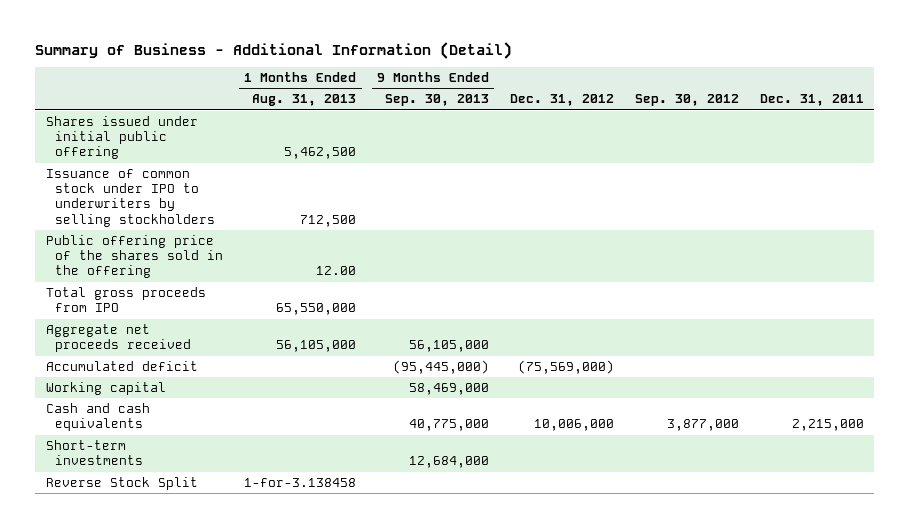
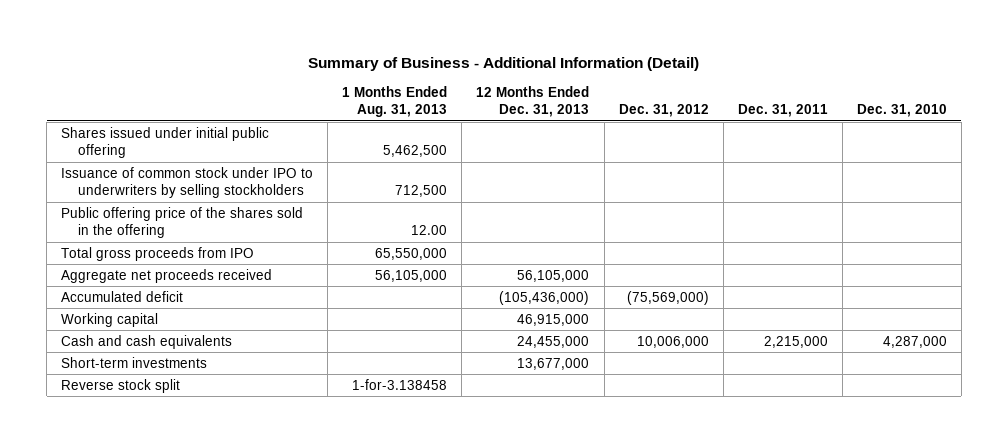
- | 1 Months Ended Aug. 31, 2013 | 9 Months Ended Sep. 30, 2013 | Dec. 31, 2012 | Sep. 30, 2012 | Dec. 31, 2011
+ | 1 Months Ended Aug. 31, 2013 | 12 Months Ended Dec. 31, 2013 | Dec. 31, 2012 | Dec. 31, 2011 | Dec. 31, 2010
- Reverse Stock Split | 1-for-3.138458 | | | |
+ Reverse stock split | 1-for-3.138458 | | | |

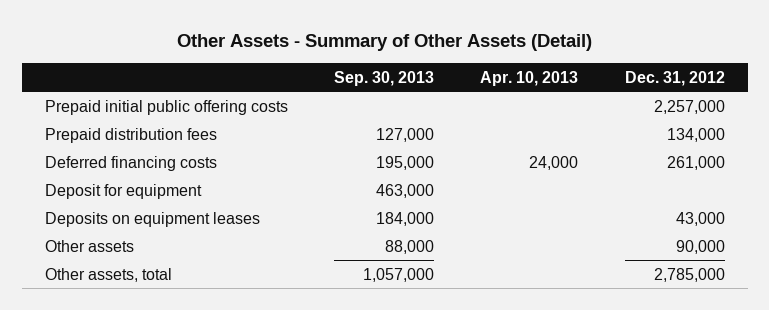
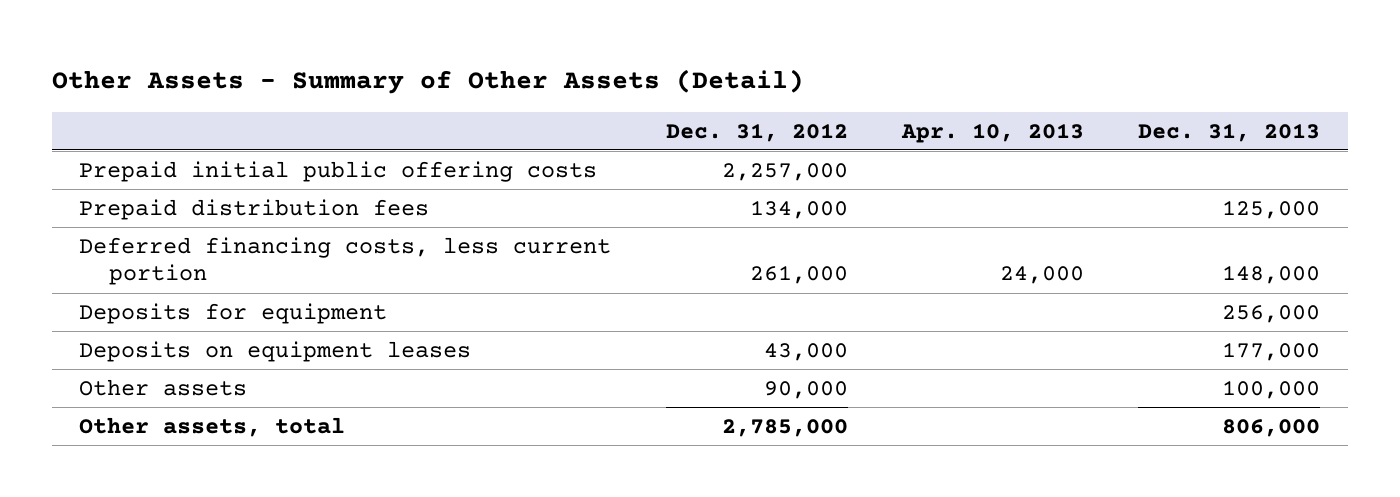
- | Sep. 30, 2013 | Apr. 10, 2013 | Dec. 31, 2012
+ | Dec. 31, 2012 | Apr. 10, 2013 | Dec. 31, 2013
- Deferred financing costs | 195,000 | 24,000 | 261,000
- Deposit for equipment | 463,000 | |
+ Deferred financing costs, less current portion | 261,000 | 24,000 | 148,000
+ Deposits for equipment | | | 256,000

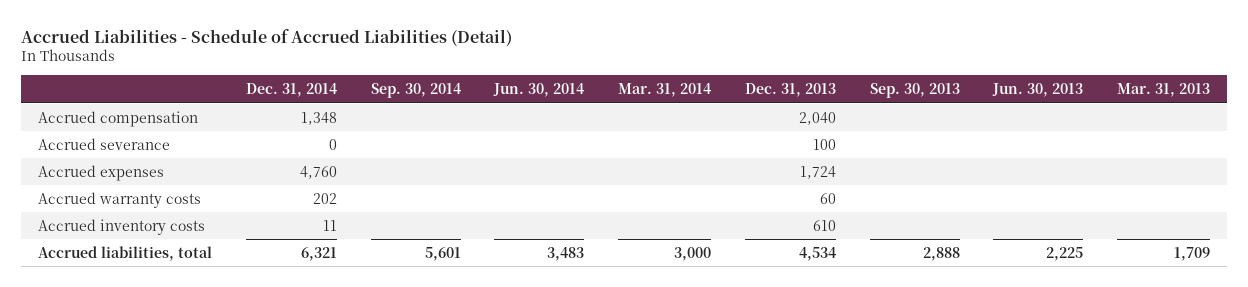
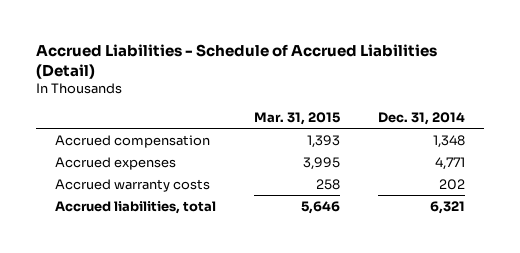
- | Dec. 31, 2014 | Sep. 30, 2014 | Jun. 30, 2014 | Mar. 31, 2014 | Dec. 31, 2013 | Sep. 30, 2013 | Jun. 30, 2013 | Mar. 31, 2013
+ | Mar. 31, 2015 | Dec. 31, 2014
- Accrued severance | 0 | | | | 100 | | |
- Accrued expenses | 4,760 | | | | 1,724 | | |
+ Accrued expenses | 3,995 | 4,771
- Accrued inventory costs | 11 | | | | 610 | | |

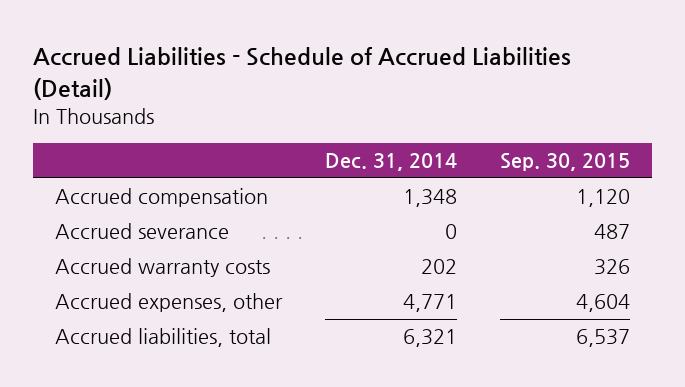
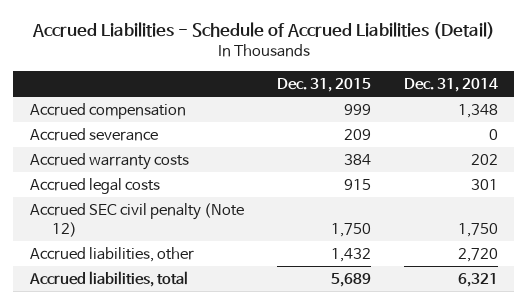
- | Dec. 31, 2014 | Sep. 30, 2015
+ | Dec. 31, 2015 | Dec. 31, 2014
- Accrued expenses, other | 4,771 | 4,604
+ Accrued legal costs | 915 | 301
+ Accrued SEC civil penalty (Note 12) | 1,750 | 1,750
+ Accrued liabilities, other | 1,432 | 2,720

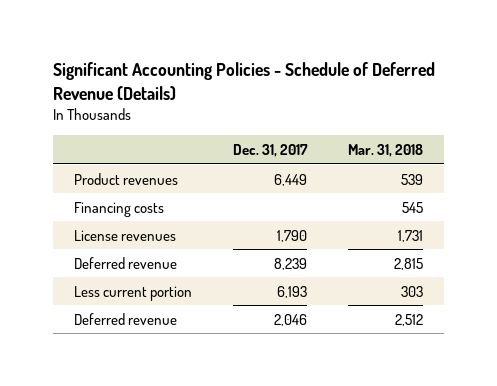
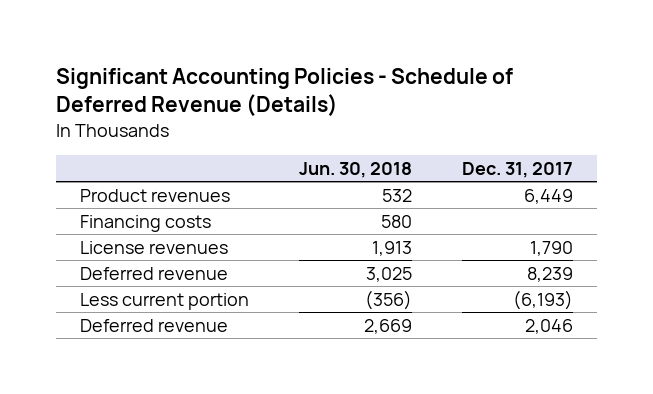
- | Dec. 31, 2017 | Mar. 31, 2018
+ | Jun. 30, 2018 | Dec. 31, 2017
- Less current portion | 6,193 | 303
+ Less current portion | (356) | (6,193)

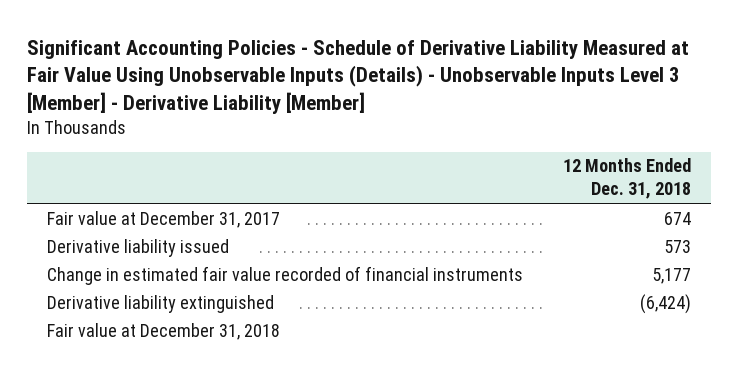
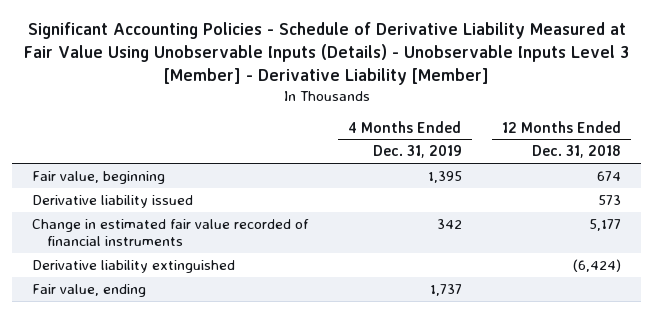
- | 12 Months Ended Dec. 31, 2018
+ | 4 Months Ended Dec. 31, 2019 | 12 Months Ended Dec. 31, 2018
- Fair value at December 31, 2017 | 674
+ Fair value, beginning | 1,395 | 674
- Fair value at December 31, 2018
+ Fair value, ending | 1,737 |

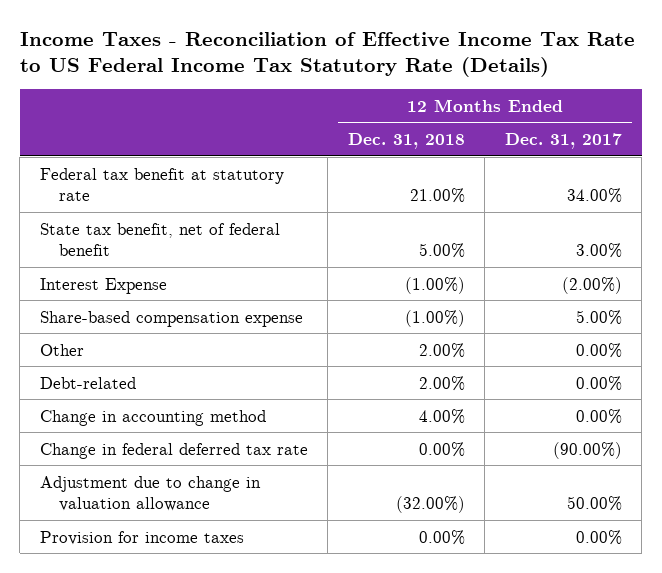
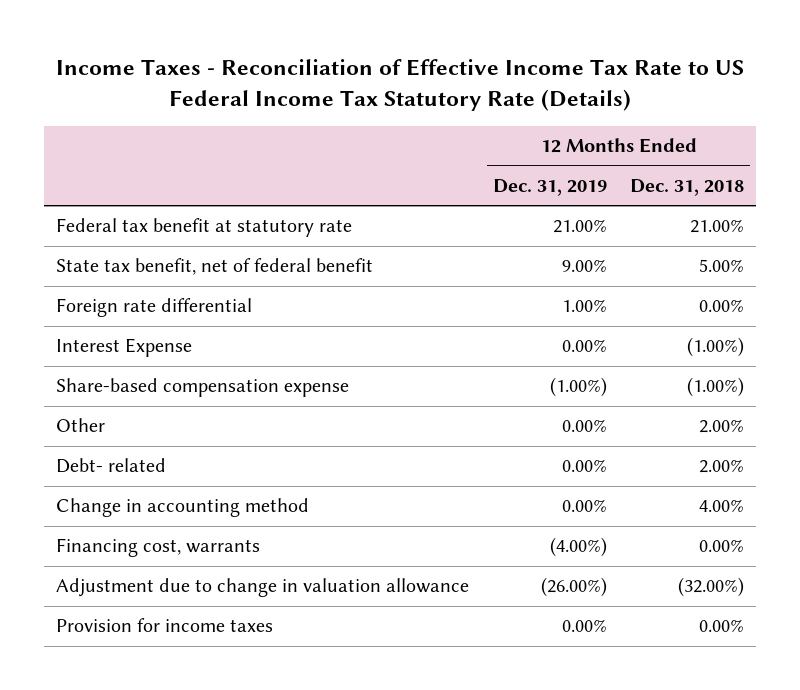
- | 12 Months Ended Dec. 31, 2018 | 12 Months Ended Dec. 31, 2017
+ | 12 Months Ended Dec. 31, 2019 | 12 Months Ended Dec. 31, 2018
+ Foreign rate differential | 1.00% | 0.00%
- Debt-related | 2.00% | 0.00%
+ Debt- related | 0.00% | 2.00%
- Change in federal deferred tax rate | 0.00% | (90.00%)
+ Financing cost, warrants | (4.00%) | 0.00%

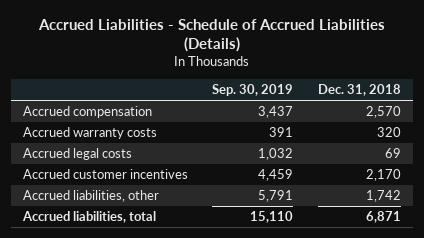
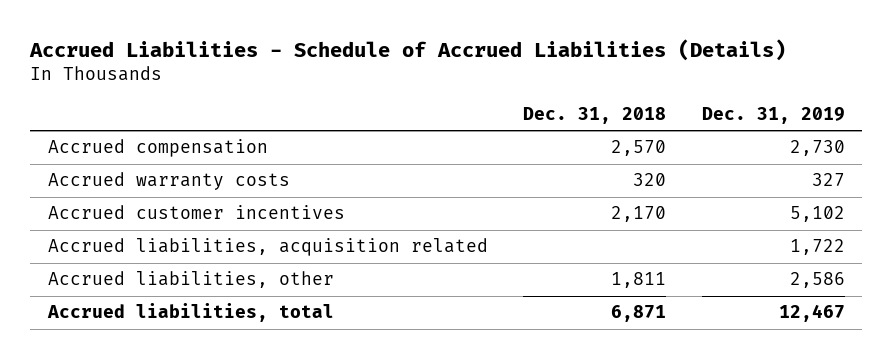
- | Sep. 30, 2019 | Dec. 31, 2018
+ | Dec. 31, 2018 | Dec. 31, 2019
- Accrued legal costs | 1,032 | 69
- Accrued liabilities, other | 5,791 | 1,742
+ Accrued liabilities, acquisition related | | 1,722
+ Accrued liabilities, other | 1,811 | 2,586

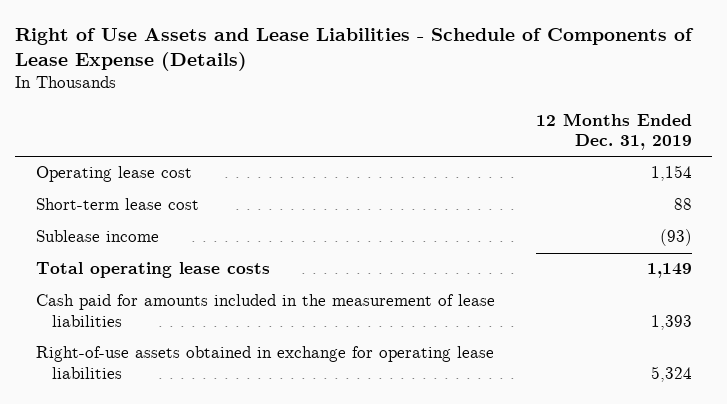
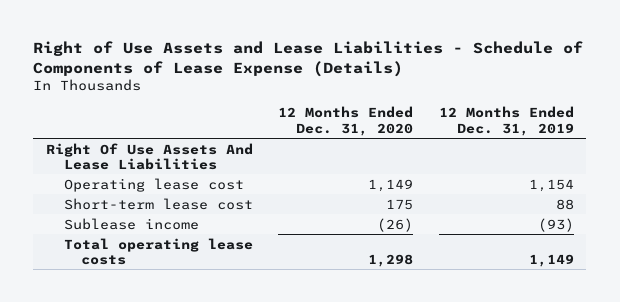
- | 12 Months Ended Dec. 31, 2019
+ | 12 Months Ended Dec. 31, 2020 | 12 Months Ended Dec. 31, 2019
+ Right Of Use Assets And Lease Liabilities
- Cash paid for amounts included in the measurement of lease liabilities | 1,393
- Right-of-use assets obtained in exchange for operating lease liabilities | 5,324

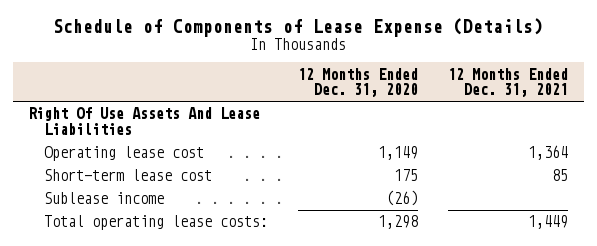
- Right of Use Assets and Lease Liabilities - Schedule of Components of Lease Expense (Details)
+ Schedule of Components of Lease Expense (Details)
- | 12 Months Ended Dec. 31, 2020 | 12 Months Ended Dec. 31, 2019
+ | 12 Months Ended Dec. 31, 2020 | 12 Months Ended Dec. 31, 2021
- Total operating lease costs | 1,298 | 1,149
+ Total operating lease costs: | 1,298 | 1,449

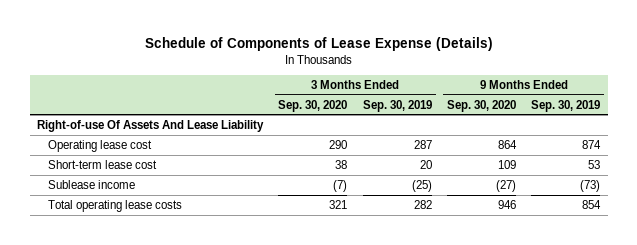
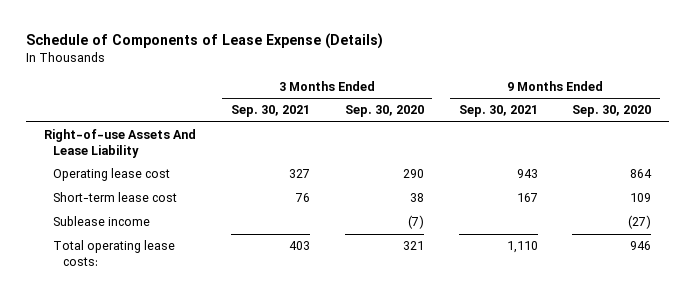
- | 3 Months Ended Sep. 30, 2020 | 3 Months Ended Sep. 30, 2019 | 9 Months Ended Sep. 30, 2020 | 9 Months Ended Sep. 30, 2019
+ | 3 Months Ended Sep. 30, 2021 | 3 Months Ended Sep. 30, 2020 | 9 Months Ended Sep. 30, 2021 | 9 Months Ended Sep. 30, 2020
- Right-of-use Of Assets And Lease Liability
+ Right-of-use Assets And Lease Liability
- Total operating lease costs | 321 | 282 | 946 | 854
+ Total operating lease costs: | 403 | 321 | 1,110 | 946

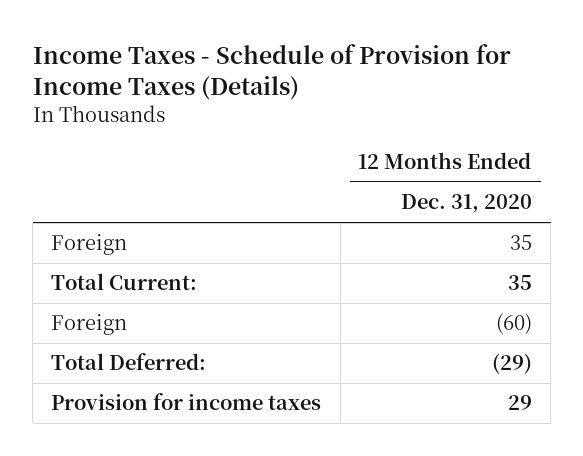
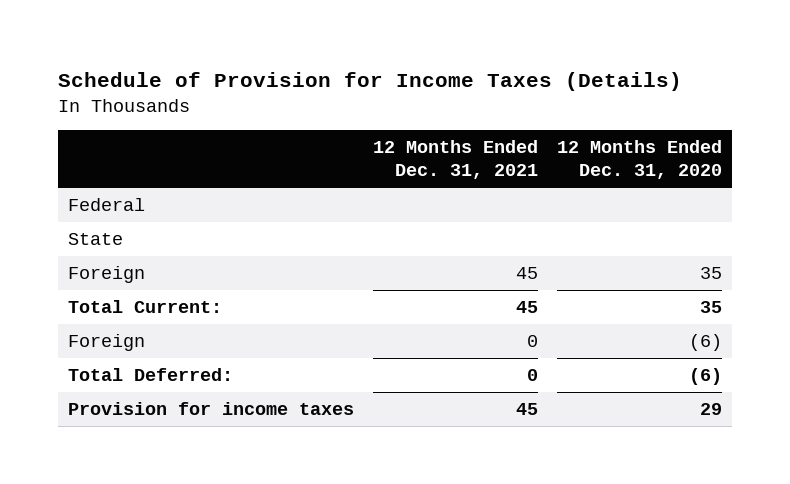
- Income Taxes - Schedule of Provision for Income Taxes (Details)
+ Schedule of Provision for Income Taxes (Details)
- | 12 Months Ended Dec. 31, 2020
+ | 12 Months Ended Dec. 31, 2021 | 12 Months Ended Dec. 31, 2020
+ Federal
+ State
- Foreign | (60)
- Total Deferred: | (29)
+ Foreign | 0 | (6)
+ Total Deferred: | 0 | (6)

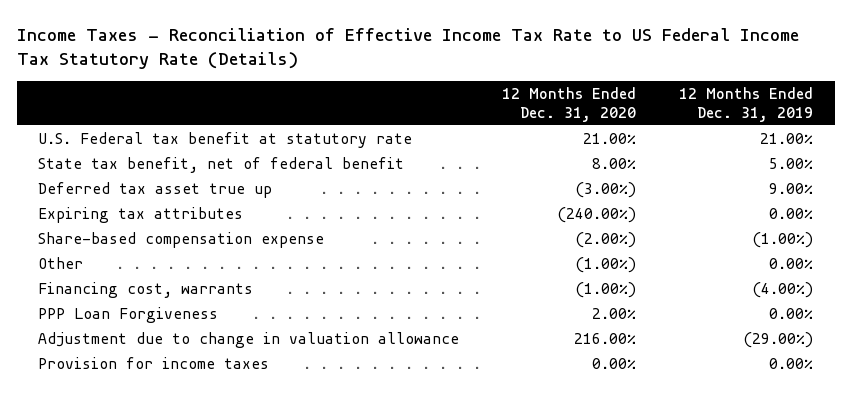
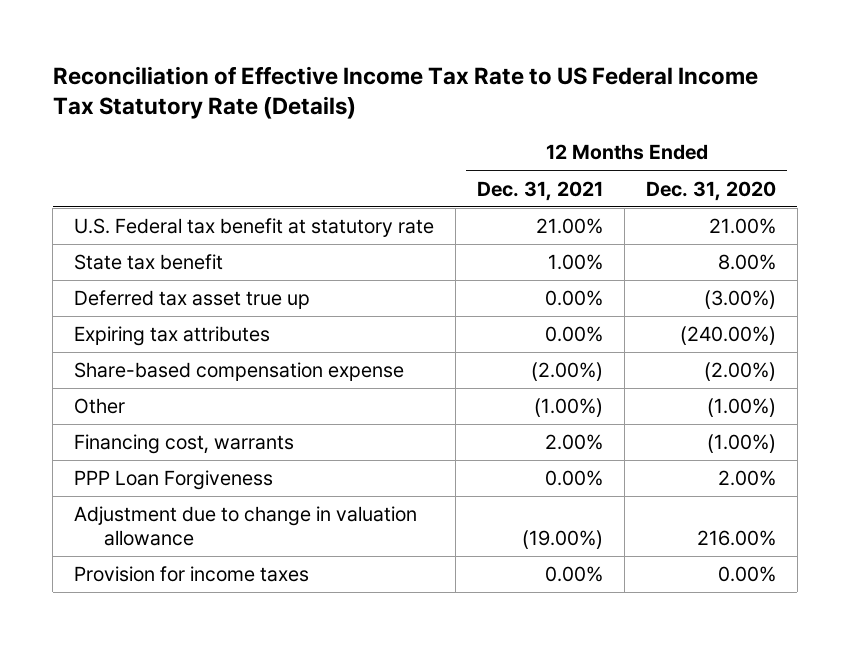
- Income Taxes - Reconciliation of Effective Income Tax Rate to US Federal Income Tax Statutory Rate (Details)
+ Reconciliation of Effective Income Tax Rate to US Federal Income Tax Statutory Rate (Details)
- | 12 Months Ended Dec. 31, 2020 | 12 Months Ended Dec. 31, 2019
+ | 12 Months Ended Dec. 31, 2021 | 12 Months Ended Dec. 31, 2020
- State tax benefit, net of federal benefit | 8.00% | 5.00%
+ State tax benefit | 1.00% | 8.00%

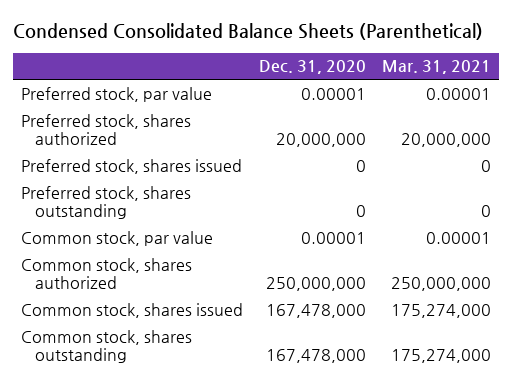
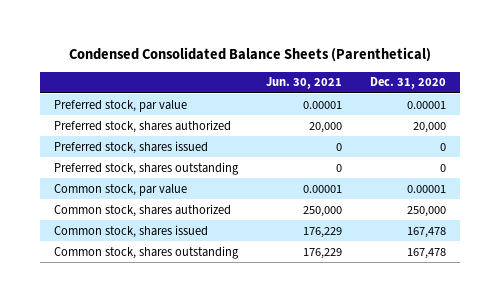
- | Dec. 31, 2020 | Mar. 31, 2021
+ | Jun. 30, 2021 | Dec. 31, 2020
- Preferred stock, shares authorized | 20,000,000 | 20,000,000
+ Preferred stock, shares authorized | 20,000 | 20,000
- Common stock, shares authorized | 250,000,000 | 250,000,000
- Common stock, shares issued | 167,478,000 | 175,274,000
- Common stock, shares outstanding | 167,478,000 | 175,274,000
+ Common stock, shares authorized | 250,000 | 250,000
+ Common stock, shares issued | 176,229 | 167,478
+ Common stock, shares outstanding | 176,229 | 167,478

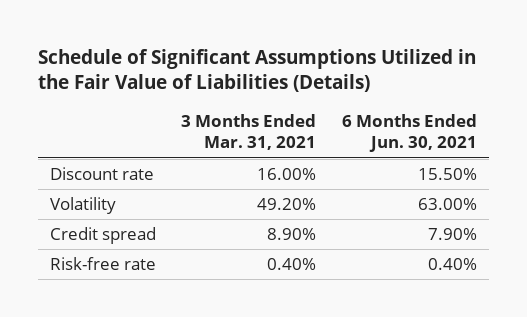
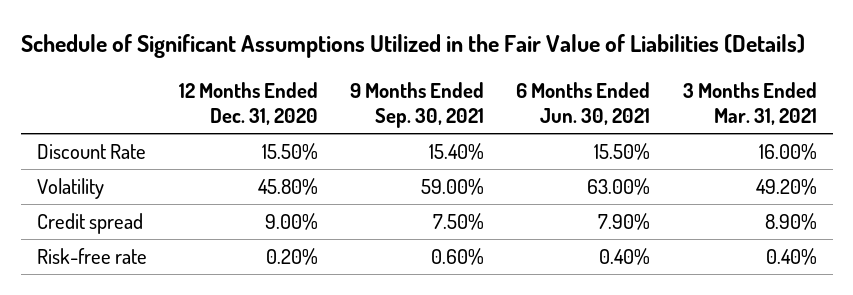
- | 3 Months Ended Mar. 31, 2021 | 6 Months Ended Jun. 30, 2021
+ | 12 Months Ended Dec. 31, 2020 | 9 Months Ended Sep. 30, 2021 | 6 Months Ended Jun. 30, 2021 | 3 Months Ended Mar. 31, 2021
- Discount rate | 16.00% | 15.50%
+ Discount Rate | 15.50% | 15.40% | 15.50% | 16.00%

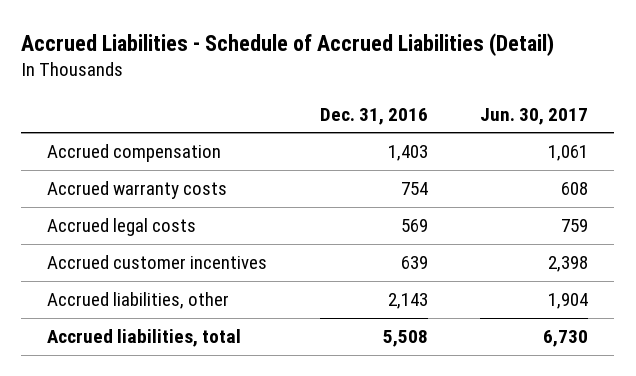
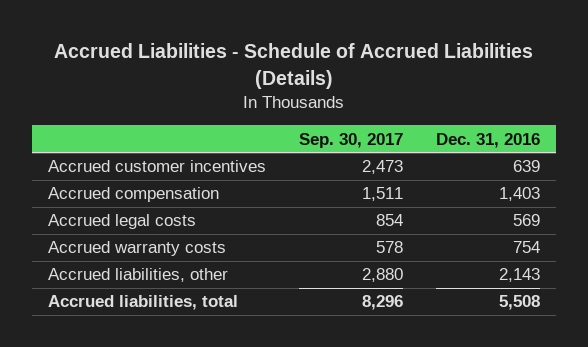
- Accrued Liabilities - Schedule of Accrued Liabilities (Detail)
+ Accrued Liabilities - Schedule of Accrued Liabilities (Details)
- | Dec. 31, 2016 | Jun. 30, 2017
+ | Sep. 30, 2017 | Dec. 31, 2016
moved up: Accrued customer incentives | 2,473 | 639
moved down: Accrued warranty costs | 578 | 754

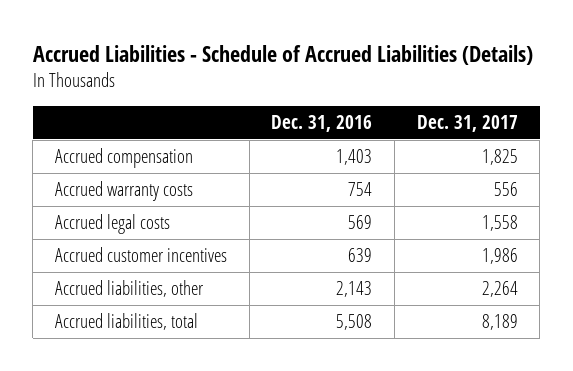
- | Sep. 30, 2017 | Dec. 31, 2016
+ | Dec. 31, 2016 | Dec. 31, 2017
moved down: Accrued legal costs | 569 | 1,558
moved down: Accrued customer incentives | 639 | 1,986

